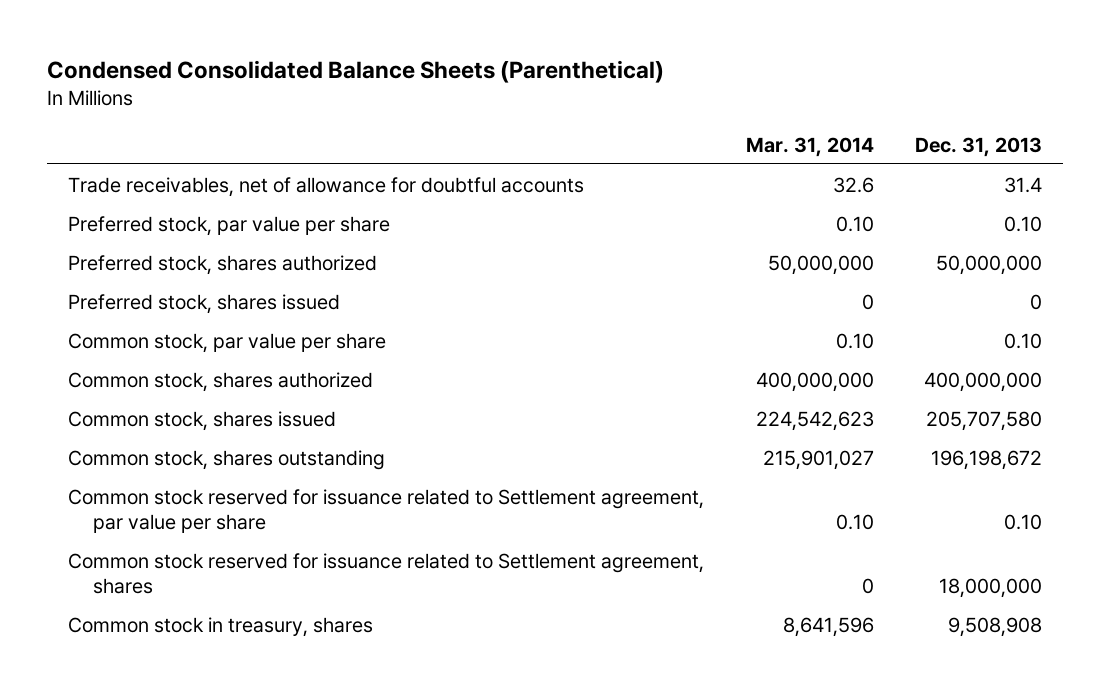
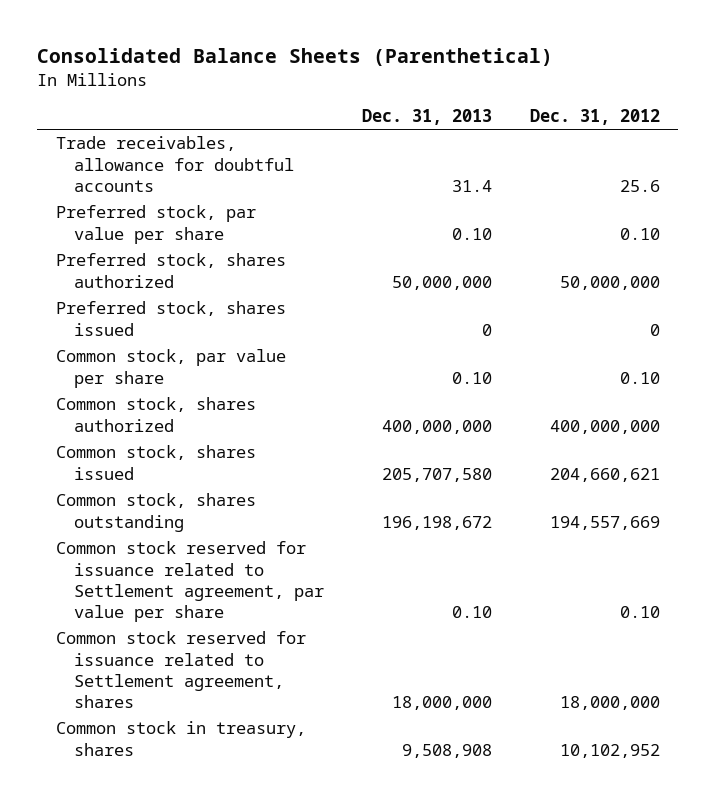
- Condensed Consolidated Balance Sheets (Parenthetical)
+ Consolidated Balance Sheets (Parenthetical)
- | Mar. 31, 2014 | Dec. 31, 2013
+ | Dec. 31, 2013 | Dec. 31, 2012
- Trade receivables, net of allowance for doubtful accounts | 32.6 | 31.4
+ Trade receivables, allowance for doubtful accounts | 31.4 | 25.6

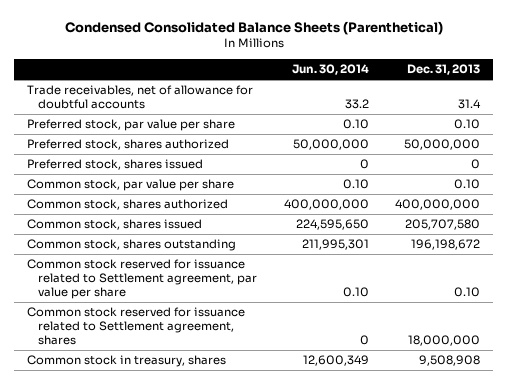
- Consolidated Balance Sheets (Parenthetical)
+ Condensed Consolidated Balance Sheets (Parenthetical)
- | Dec. 31, 2013 | Dec. 31, 2012
+ | Jun. 30, 2014 | Dec. 31, 2013
- Trade receivables, allowance for doubtful accounts | 31.4 | 25.6
+ Trade receivables, net of allowance for doubtful accounts | 33.2 | 31.4

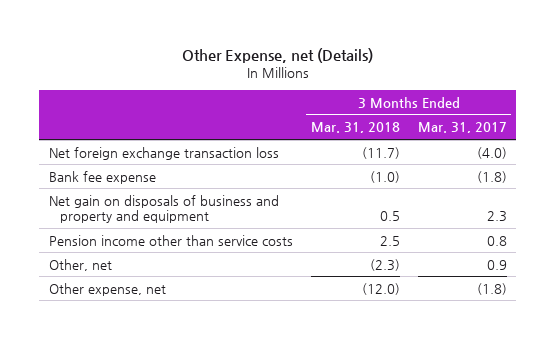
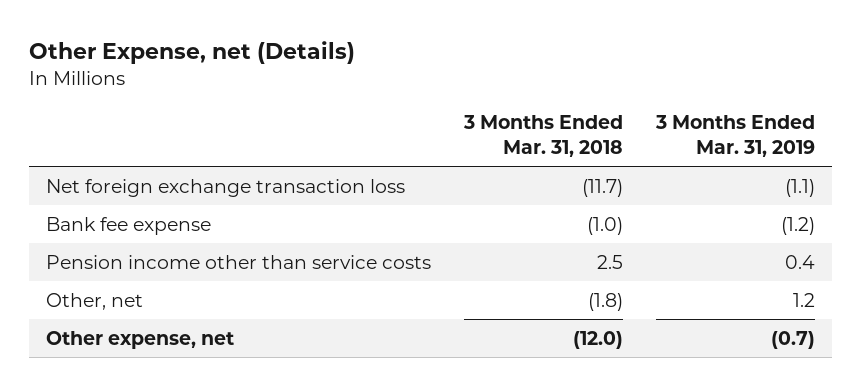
- | 3 Months Ended Mar. 31, 2018 | 3 Months Ended Mar. 31, 2017
+ | 3 Months Ended Mar. 31, 2018 | 3 Months Ended Mar. 31, 2019
- Net gain on disposals of business and property and equipment | 0.5 | 2.3
- Other, net | (2.3) | 0.9
+ Other, net | (1.8) | 1.2

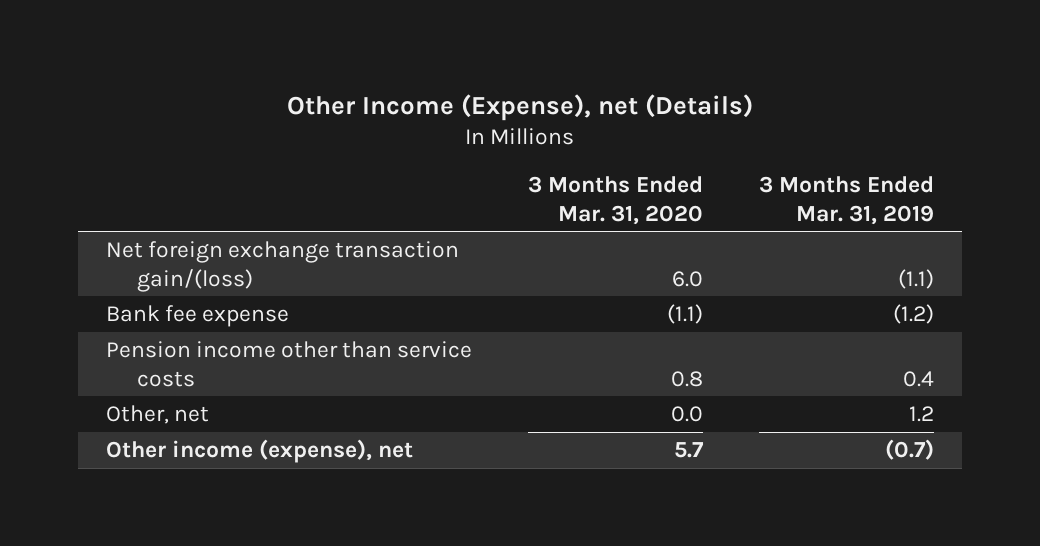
- Other Expense, net (Details)
+ Other Income (Expense), net (Details)
- | 3 Months Ended Mar. 31, 2018 | 3 Months Ended Mar. 31, 2019
+ | 3 Months Ended Mar. 31, 2020 | 3 Months Ended Mar. 31, 2019
- Net foreign exchange transaction loss | (11.7) | (1.1)
+ Net foreign exchange transaction gain/(loss) | 6.0 | (1.1)
- Other expense, net | (12.0) | (0.7)
+ Other income (expense), net | 5.7 | (0.7)

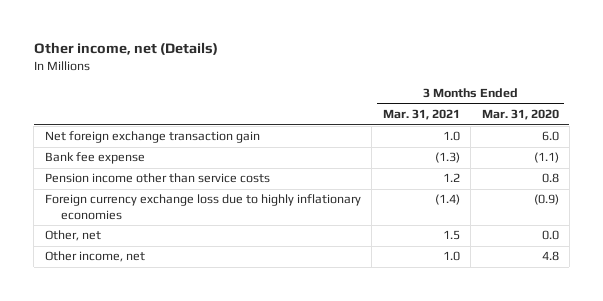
- Other Income (Expense), net (Details)
+ Other income, net (Details)
- | 3 Months Ended Mar. 31, 2020 | 3 Months Ended Mar. 31, 2019
+ | 3 Months Ended Mar. 31, 2021 | 3 Months Ended Mar. 31, 2020
- Net foreign exchange transaction gain/(loss) | 6.0 | (1.1)
+ Net foreign exchange transaction gain | 1.0 | 6.0
+ Foreign currency exchange loss due to highly inflationary economies | (1.4) | (0.9)
- Other income (expense), net | 5.7 | (0.7)
+ Other income, net | 1.0 | 4.8

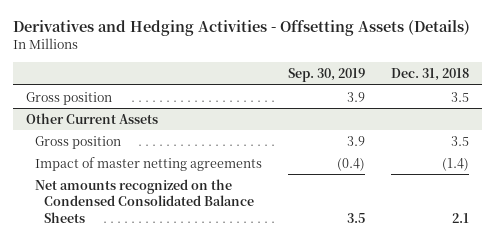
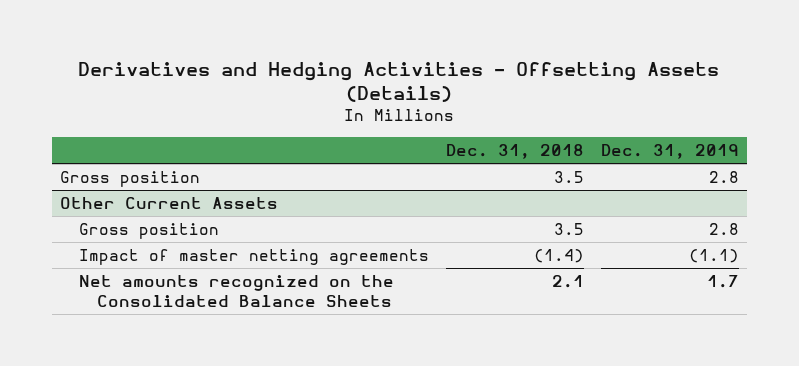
- | Sep. 30, 2019 | Dec. 31, 2018
+ | Dec. 31, 2018 | Dec. 31, 2019
@ Other Current Assets
- Net amounts recognized on the Condensed Consolidated Balance Sheets | 3.5 | 2.1
+ Net amounts recognized on the Consolidated Balance Sheets | 2.1 | 1.7

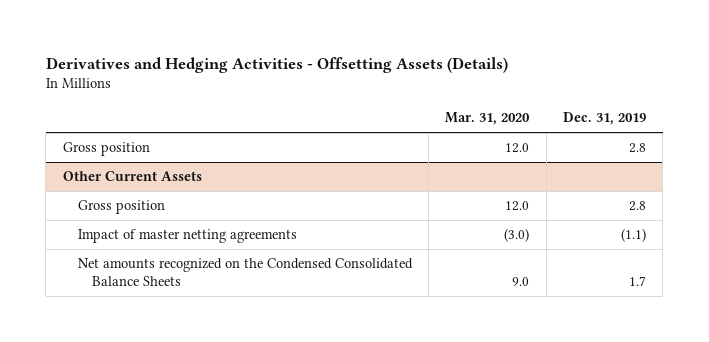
- | Dec. 31, 2018 | Dec. 31, 2019
+ | Mar. 31, 2020 | Dec. 31, 2019
@ Other Current Assets
- Net amounts recognized on the Consolidated Balance Sheets | 2.1 | 1.7
+ Net amounts recognized on the Condensed Consolidated Balance Sheets | 9.0 | 1.7

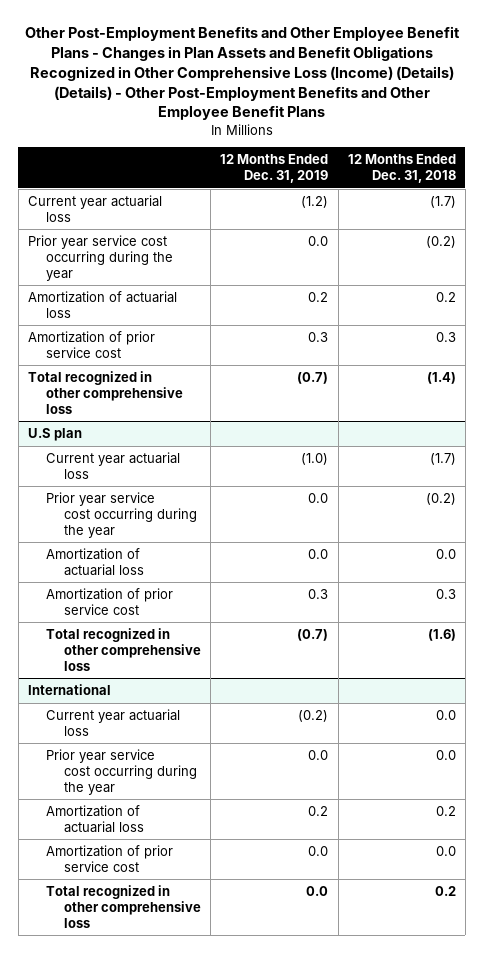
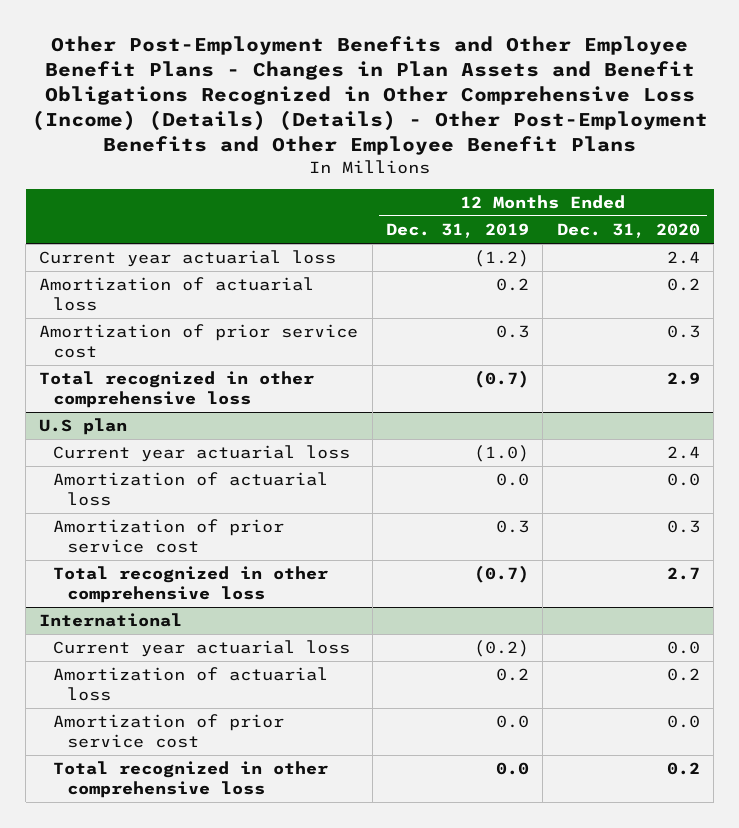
- | 12 Months Ended Dec. 31, 2019 | 12 Months Ended Dec. 31, 2018
+ | 12 Months Ended Dec. 31, 2019 | 12 Months Ended Dec. 31, 2020
- Prior year service cost occurring during the year | 0.0 | (0.2)
@ U.S plan
- Prior year service cost occurring during the year | 0.0 | (0.2)
@ International
- Prior year service cost occurring during the year | 0.0 | 0.0

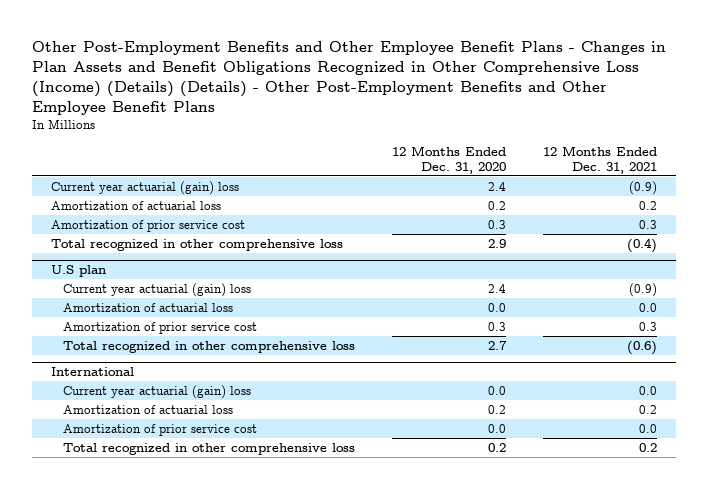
- | 12 Months Ended Dec. 31, 2019 | 12 Months Ended Dec. 31, 2020
+ | 12 Months Ended Dec. 31, 2020 | 12 Months Ended Dec. 31, 2021
- Current year actuarial loss | (1.2) | 2.4
+ Current year actuarial (gain) loss | 2.4 | (0.9)
@ U.S plan
- Current year actuarial loss | (1.0) | 2.4
+ Current year actuarial (gain) loss | 2.4 | (0.9)
@ International
- Current year actuarial loss | (0.2) | 0.0
+ Current year actuarial (gain) loss | 0.0 | 0.0

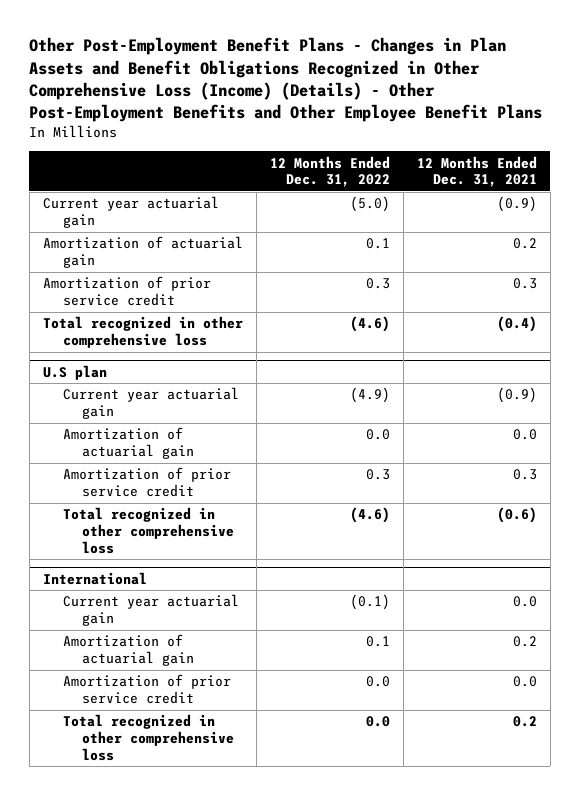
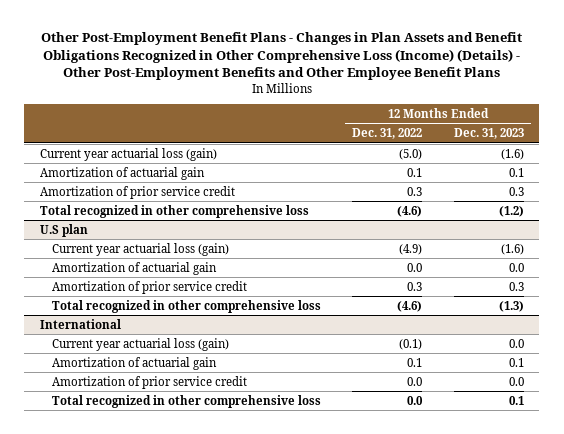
- | 12 Months Ended Dec. 31, 2022 | 12 Months Ended Dec. 31, 2021
+ | 12 Months Ended Dec. 31, 2022 | 12 Months Ended Dec. 31, 2023
- Current year actuarial gain | (5.0) | (0.9)
+ Current year actuarial loss (gain) | (5.0) | (1.6)
@ U.S plan
- Current year actuarial gain | (4.9) | (0.9)
+ Current year actuarial loss (gain) | (4.9) | (1.6)
@ International
- Current year actuarial gain | (0.1) | 0.0
+ Current year actuarial loss (gain) | (0.1) | 0.0

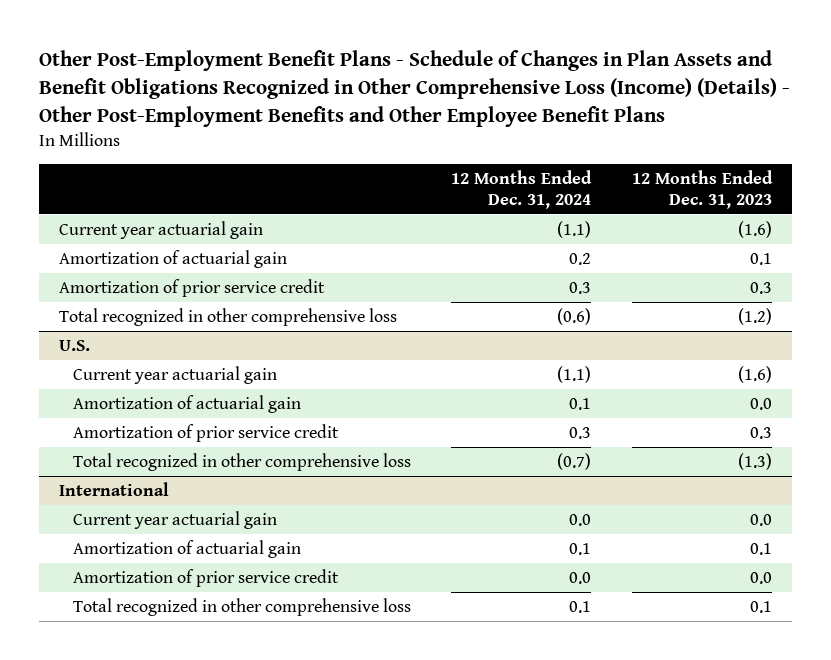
- Other Post-Employment Benefit Plans - Changes in Plan Assets and Benefit Obligations Recognized in Other Comprehensive Loss (Income) (Details) - Other Post-Employment Benefits and Other Employee Benefit Plans
+ Other Post-Employment Benefit Plans - Schedule of Changes in Plan Assets and Benefit Obligations Recognized in Other Comprehensive Loss (Income) (Details) - Other Post-Employment Benefits and Other Employee Benefit Plans
- | 12 Months Ended Dec. 31, 2022 | 12 Months Ended Dec. 31, 2023
+ | 12 Months Ended Dec. 31, 2024 | 12 Months Ended Dec. 31, 2023
- Current year actuarial loss (gain) | (5.0) | (1.6)
+ Current year actuarial gain | (1.1) | (1.6)
- U.S plan
- Current year actuarial loss (gain) | (4.9) | (1.6)
+ U.S.
+ Current year actuarial gain | (1.1) | (1.6)
@ International
- Current year actuarial loss (gain) | (0.1) | 0.0
+ Current year actuarial gain | 0.0 | 0.0

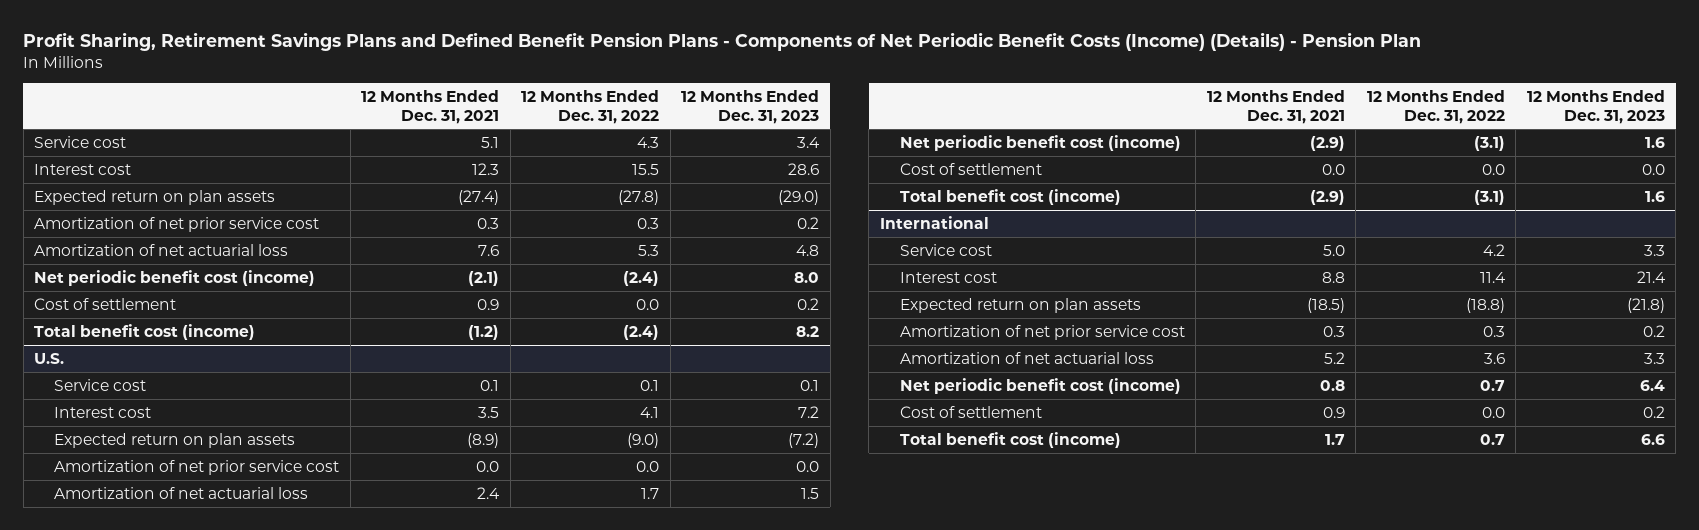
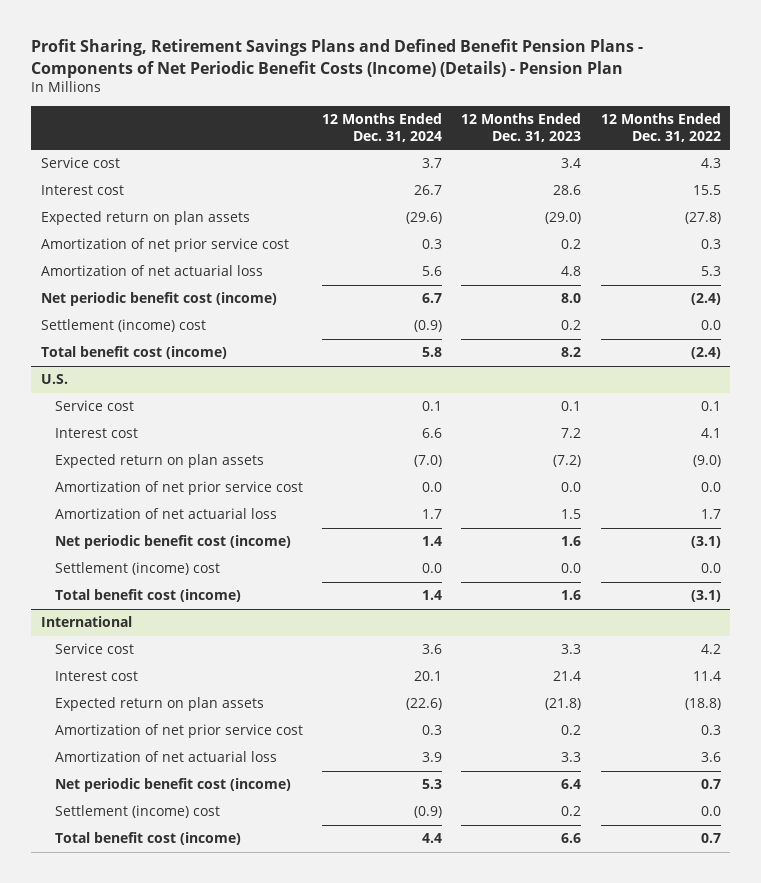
- | 12 Months Ended Dec. 31, 2021 | 12 Months Ended Dec. 31, 2022 | 12 Months Ended Dec. 31, 2023
+ | 12 Months Ended Dec. 31, 2024 | 12 Months Ended Dec. 31, 2023 | 12 Months Ended Dec. 31, 2022
- Cost of settlement | 0.9 | 0.0 | 0.2
+ Settlement (income) cost | (0.9) | 0.2 | 0.0
@ U.S.
- Cost of settlement | 0.0 | 0.0 | 0.0
+ Settlement (income) cost | 0.0 | 0.0 | 0.0
@ International
- Cost of settlement | 0.9 | 0.0 | 0.2
+ Settlement (income) cost | (0.9) | 0.2 | 0.0

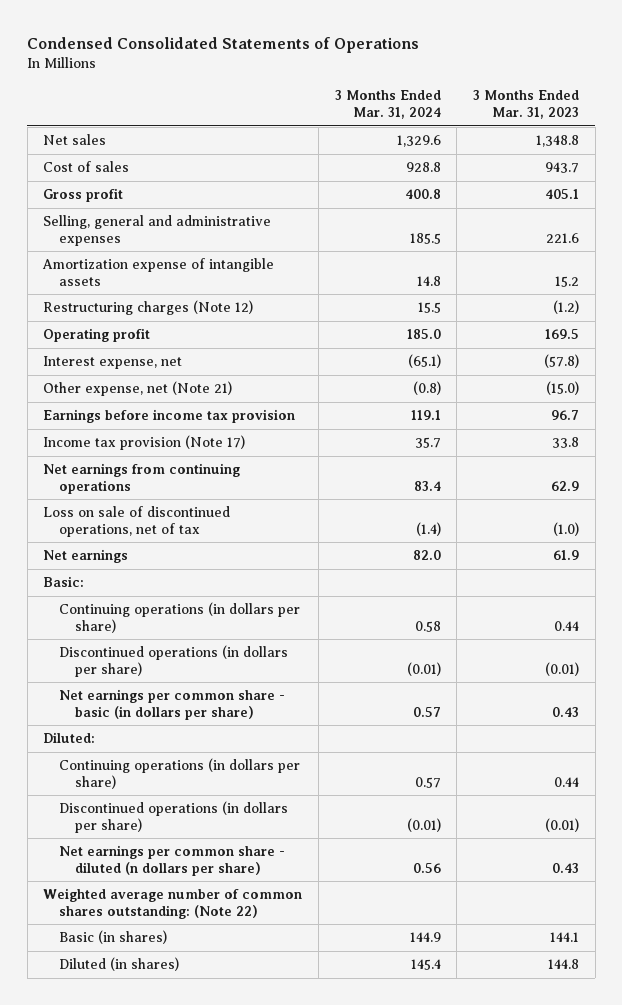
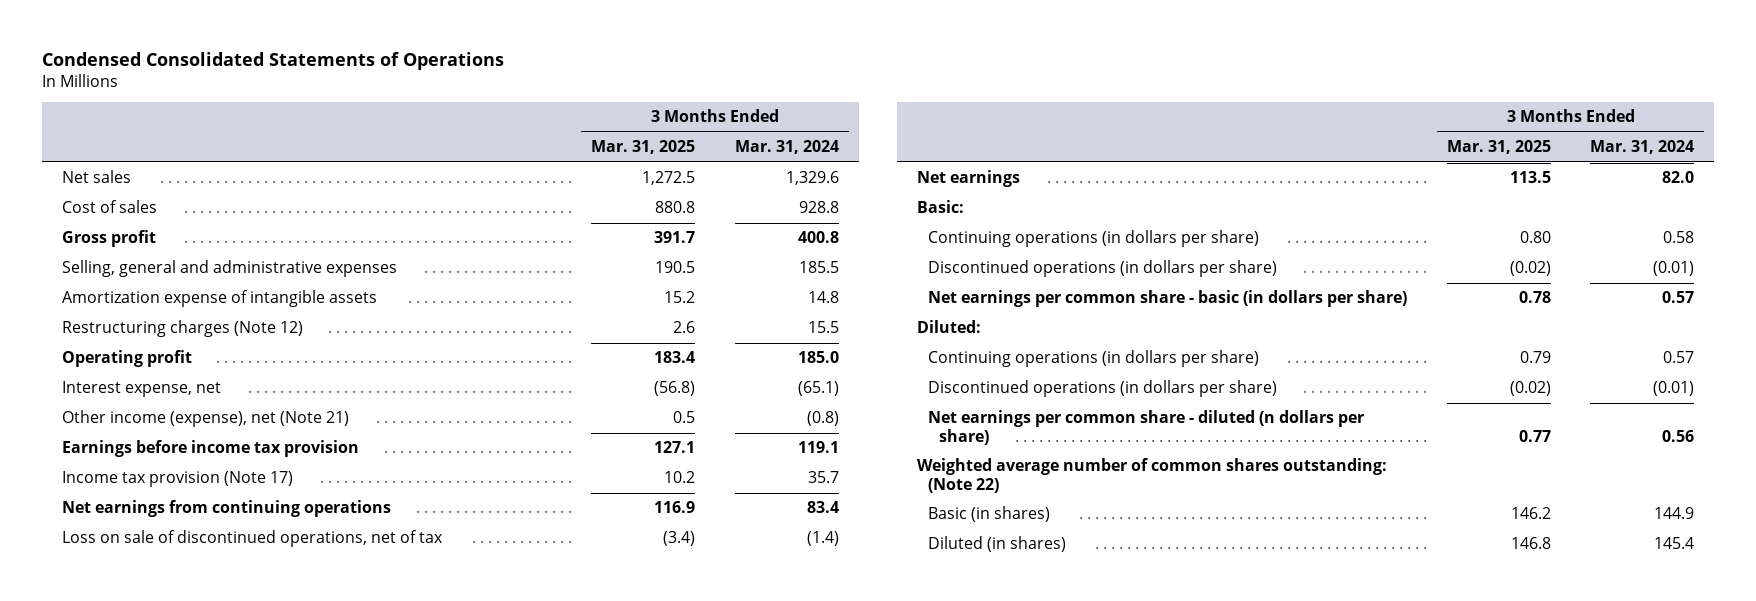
- | 3 Months Ended Mar. 31, 2024 | 3 Months Ended Mar. 31, 2023
+ | 3 Months Ended Mar. 31, 2025 | 3 Months Ended Mar. 31, 2024
- Other expense, net (Note 21) | (0.8) | (15.0)
+ Other income (expense), net (Note 21) | 0.5 | (0.8)

